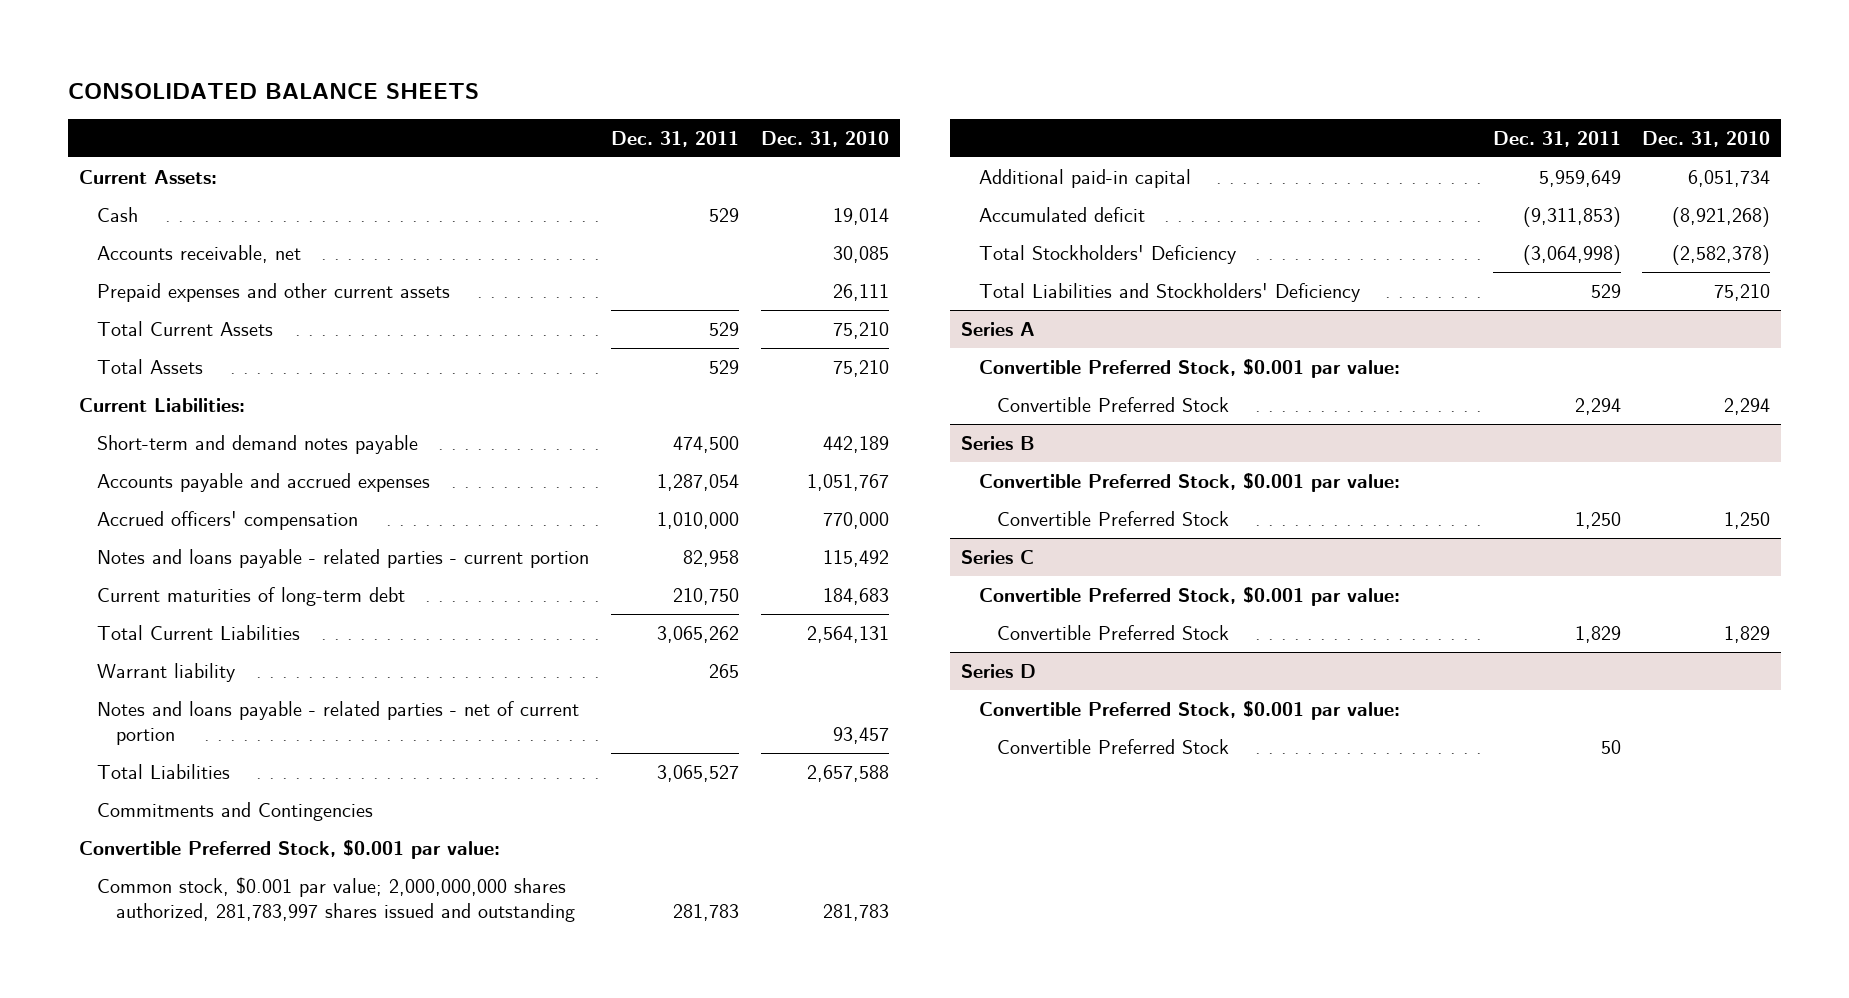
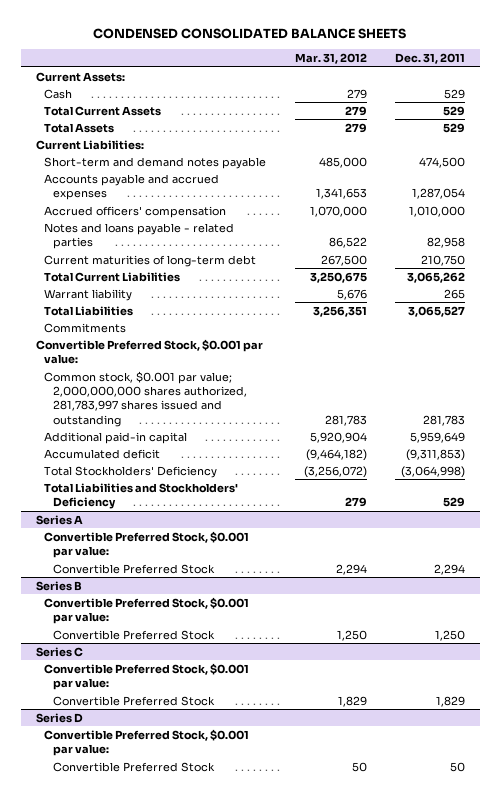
- CONSOLIDATED BALANCE SHEETS
+ CONDENSED CONSOLIDATED BALANCE SHEETS
- | Dec. 31, 2011 | Dec. 31, 2010
+ | Mar. 31, 2012 | Dec. 31, 2011
- Accounts receivable, net | | 30,085
- Prepaid expenses and other current assets | | 26,111
- Notes and loans payable - related parties - current portion | 82,958 | 115,492
+ Notes and loans payable - related parties | 86,522 | 82,958
- Notes and loans payable - related parties - net of current portion | | 93,457
- Commitments and Contingencies
+ Commitments

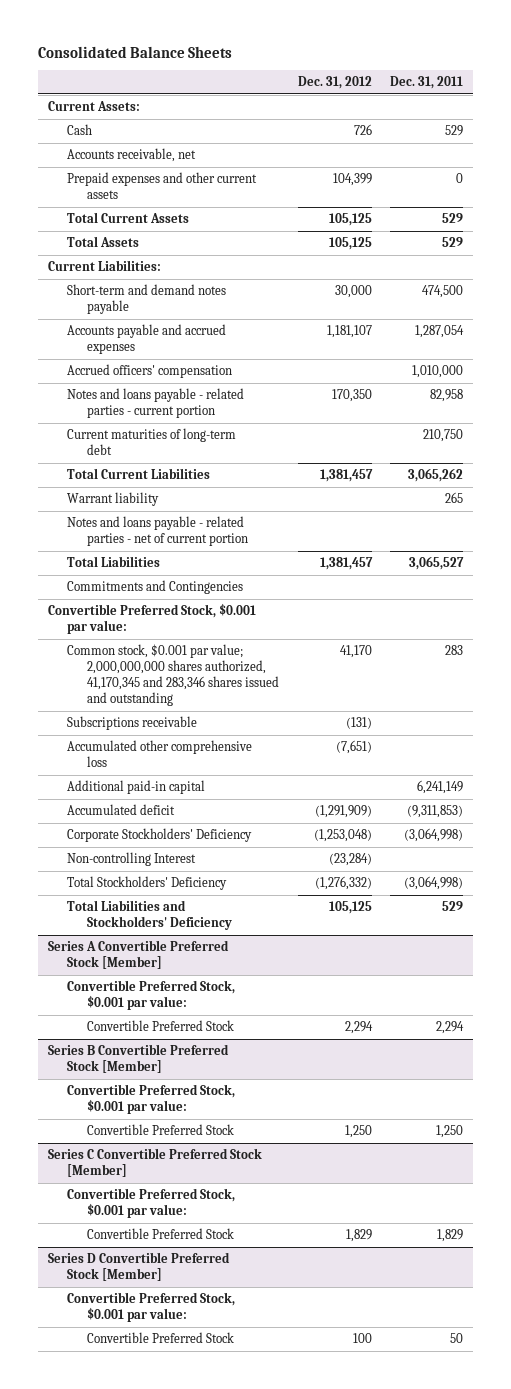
- CONDENSED CONSOLIDATED BALANCE SHEETS
+ Consolidated Balance Sheets
- | Mar. 31, 2012 | Dec. 31, 2011
+ | Dec. 31, 2012 | Dec. 31, 2011
+ Accounts receivable, net
+ Prepaid expenses and other current assets | 104,399 | 0
- Notes and loans payable - related parties | 86,522 | 82,958
+ Notes and loans payable - related parties - current portion | 170,350 | 82,958
+ Notes and loans payable - related parties - net of current portion
- Commitments
+ Commitments and Contingencies
- Common stock, $0.001 par value; 2,000,000,000 shares authorized, 281,783,997 shares issued and outstanding | 281,783 | 281,783
- Additional paid-in capital | 5,920,904 | 5,959,649
+ Common stock, $0.001 par value; 2,000,000,000 shares authorized, 41,170,345 and 283,346 shares issued and outstanding | 41,170 | 283
+ Subscriptions receivable | (131) |
+ Accumulated other comprehensive loss | (7,651) |
+ Additional paid-in capital | | 6,241,149
+ Corporate Stockholders' Deficiency | (1,253,048) | (3,064,998)
+ Non-controlling Interest | (23,284) |
- Series A
+ Series A Convertible Preferred Stock [Member]
- Series B
+ Series B Convertible Preferred Stock [Member]
- Series C
+ Series C Convertible Preferred Stock [Member]
- Series D
+ Series D Convertible Preferred Stock [Member]

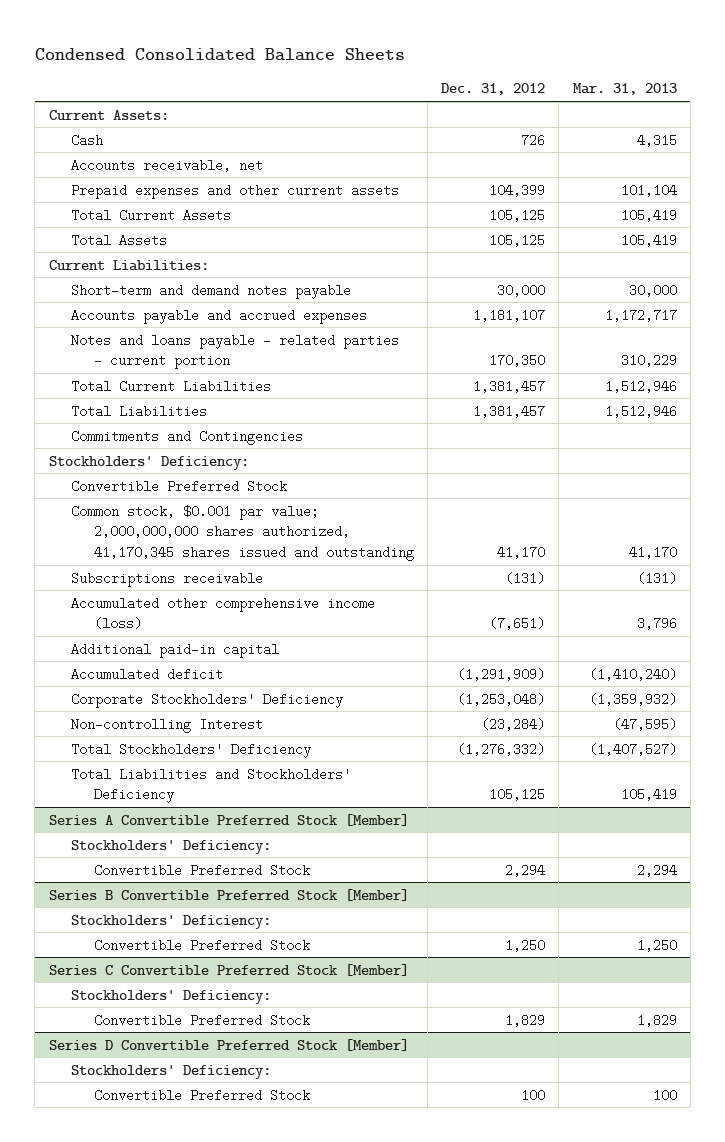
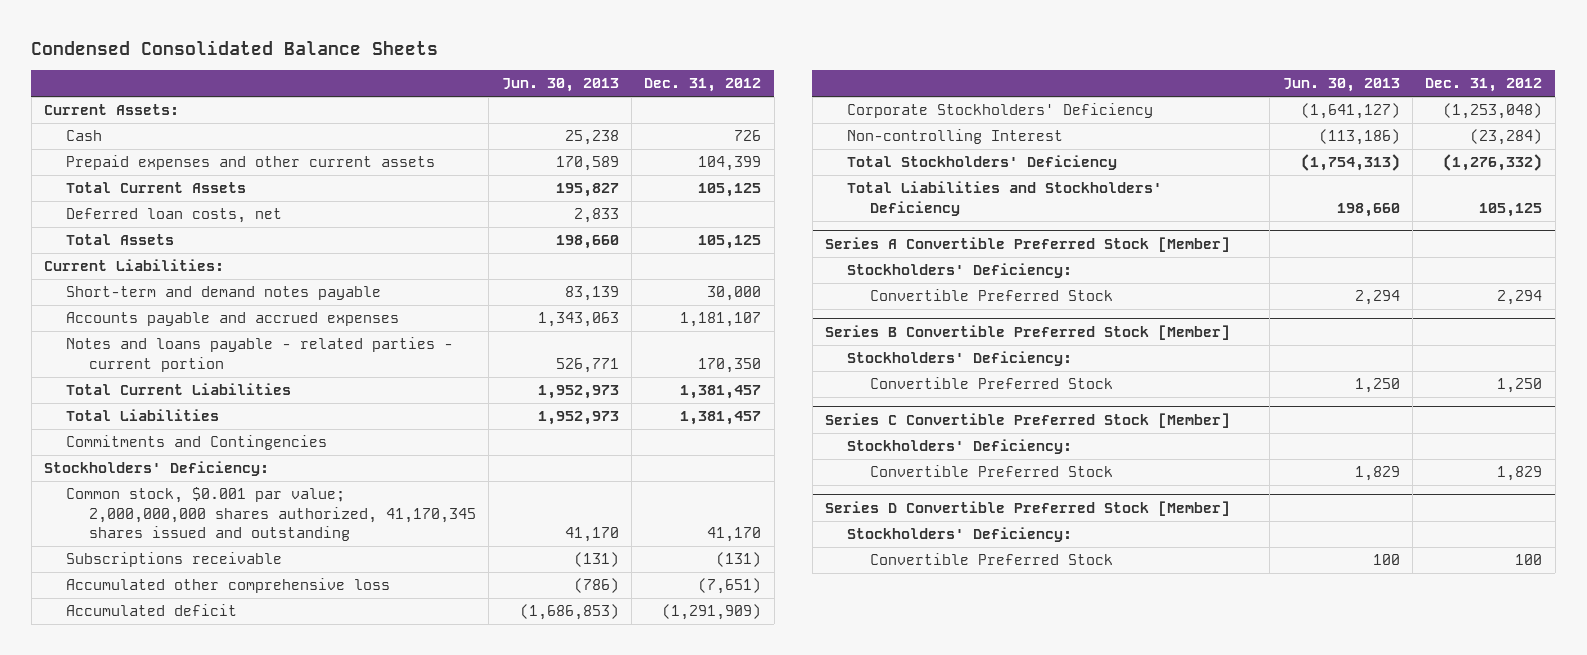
- | Dec. 31, 2012 | Mar. 31, 2013
+ | Jun. 30, 2013 | Dec. 31, 2012
- Accounts receivable, net
+ Deferred loan costs, net | 2,833 |
- Convertible Preferred Stock
- Accumulated other comprehensive income (loss) | (7,651) | 3,796
- Additional paid-in capital
+ Accumulated other comprehensive loss | (786) | (7,651)

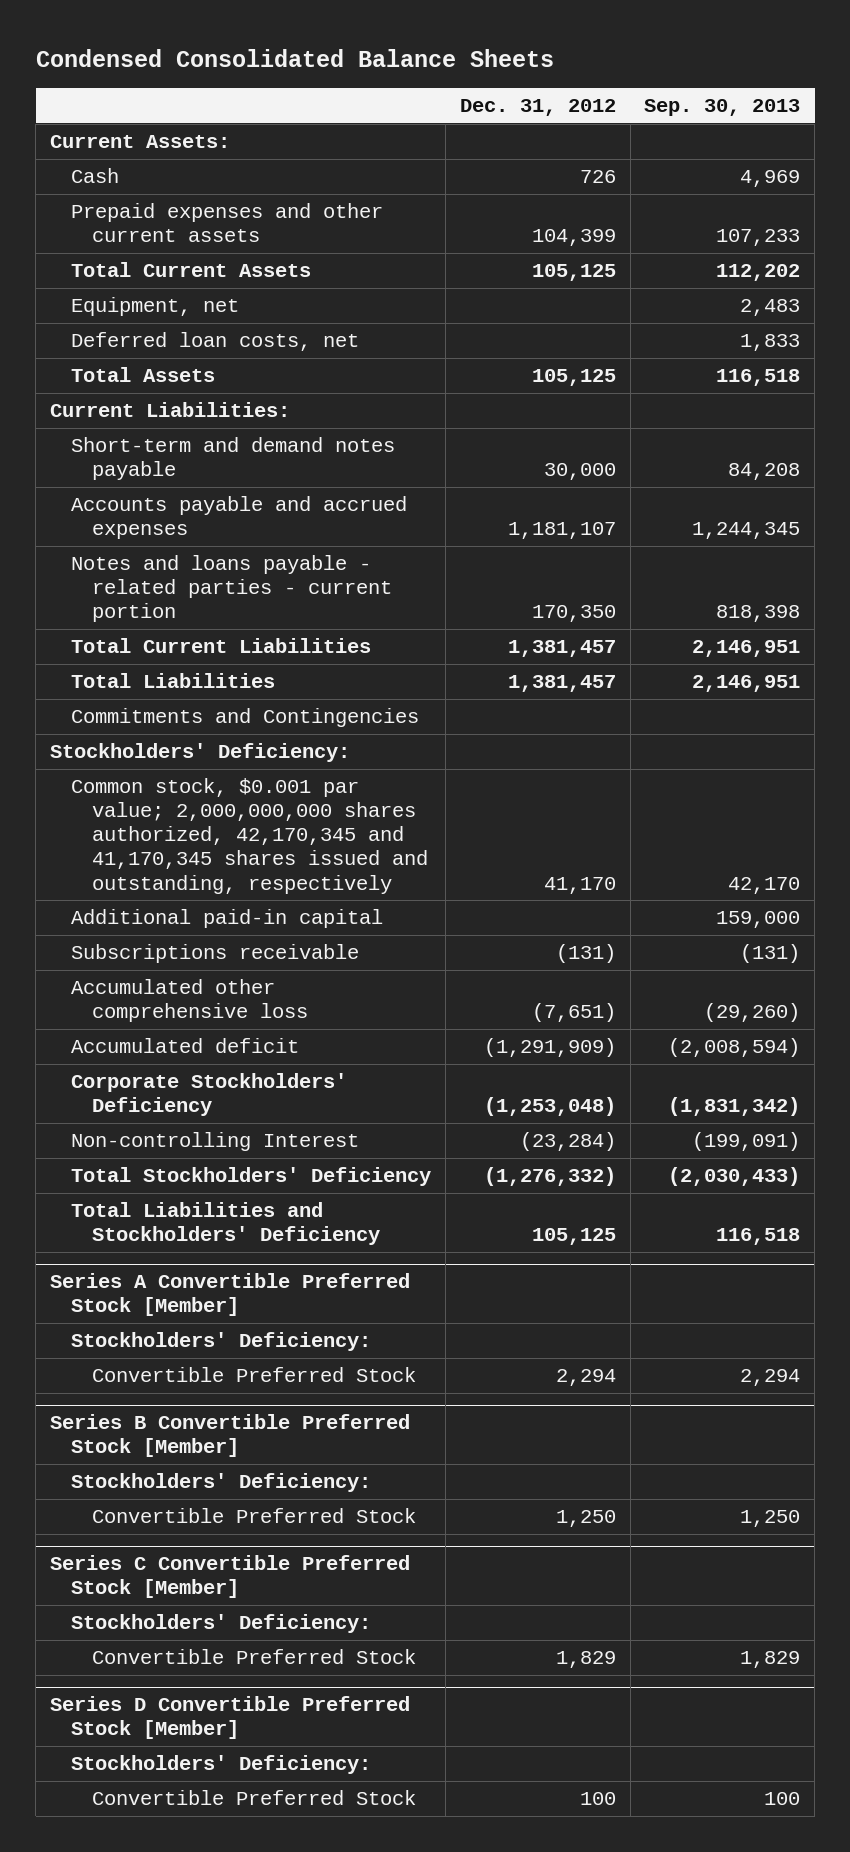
- | Jun. 30, 2013 | Dec. 31, 2012
+ | Dec. 31, 2012 | Sep. 30, 2013
+ Equipment, net | | 2,483
- Common stock, $0.001 par value; 2,000,000,000 shares authorized, 41,170,345 shares issued and outstanding | 41,170 | 41,170
+ Common stock, $0.001 par value; 2,000,000,000 shares authorized, 42,170,345 and 41,170,345 shares issued and outstanding, respectively | 41,170 | 42,170
+ Additional paid-in capital | | 159,000

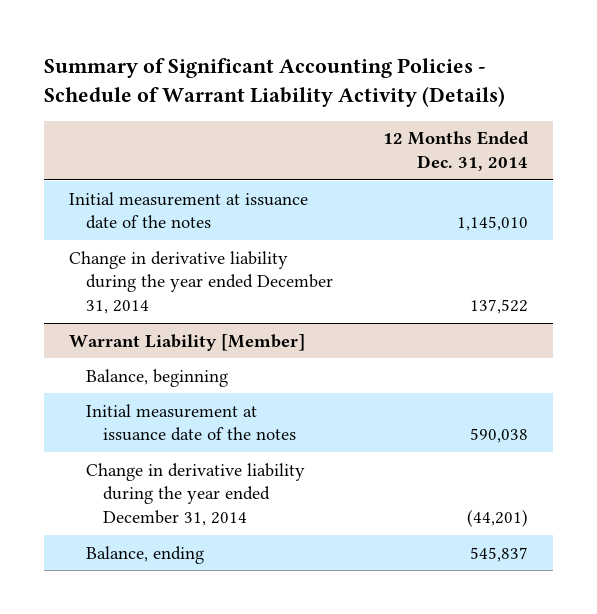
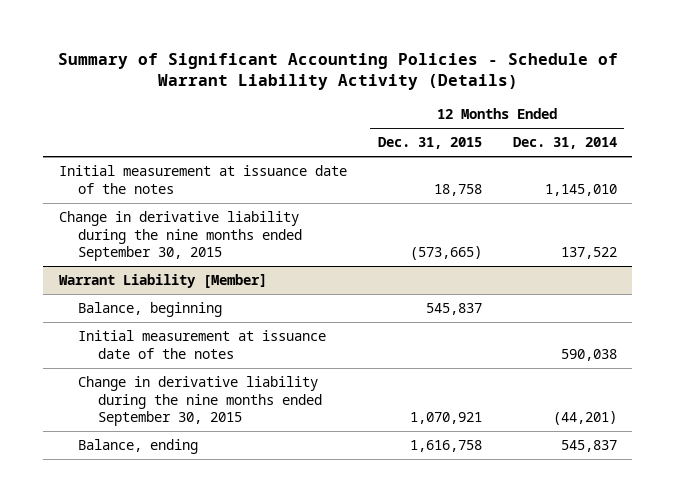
- | 12 Months Ended Dec. 31, 2014
+ | 12 Months Ended Dec. 31, 2015 | 12 Months Ended Dec. 31, 2014
- Change in derivative liability during the year ended December 31, 2014 | 137,522
+ Change in derivative liability during the nine months ended September 30, 2015 | (573,665) | 137,522
@ Warrant Liability [Member]
- Change in derivative liability during the year ended December 31, 2014 | (44,201)
+ Change in derivative liability during the nine months ended September 30, 2015 | 1,070,921 | (44,201)

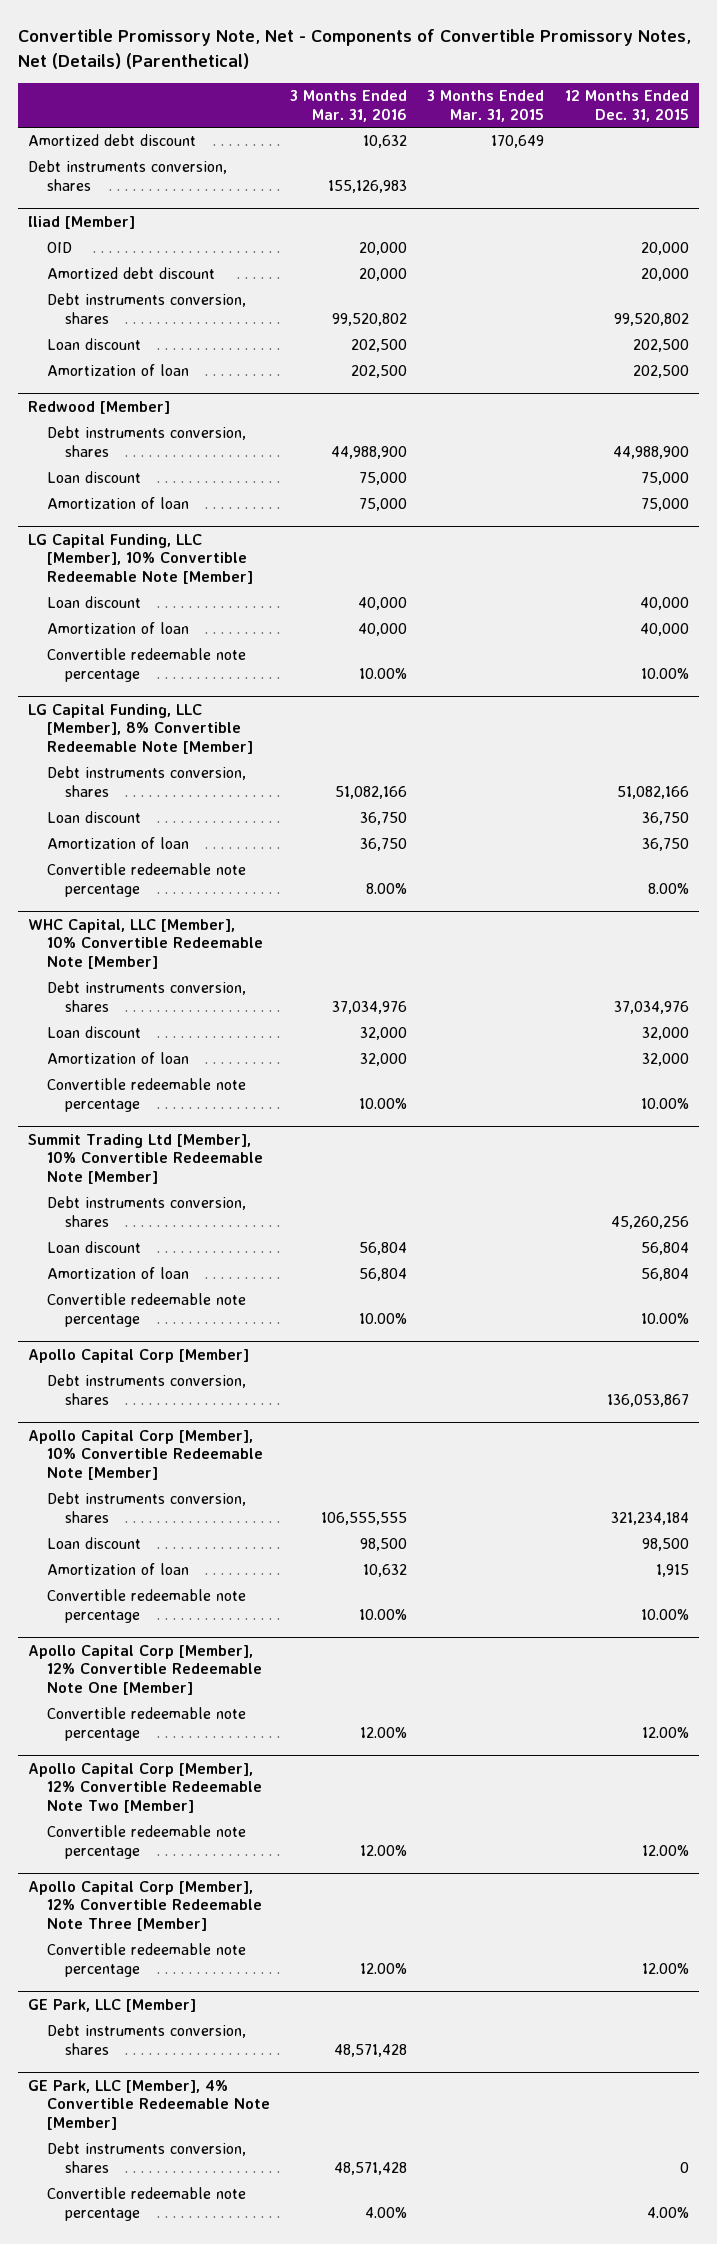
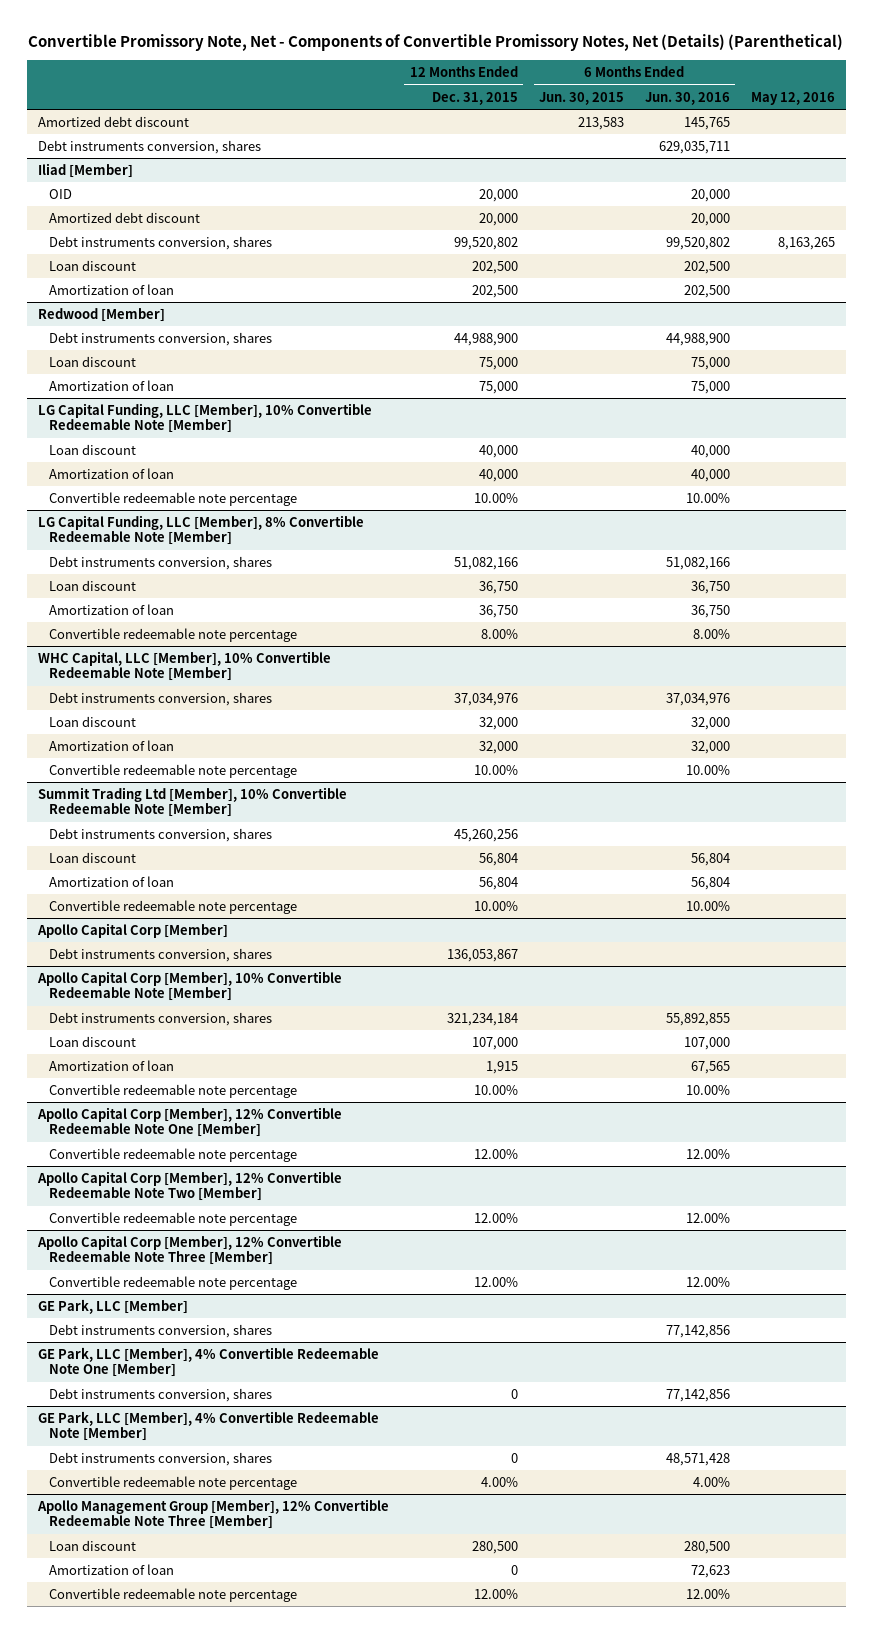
- | 3 Months Ended Mar. 31, 2016 | 3 Months Ended Mar. 31, 2015 | 12 Months Ended Dec. 31, 2015
+ | 12 Months Ended Dec. 31, 2015 | 6 Months Ended Jun. 30, 2015 | 6 Months Ended Jun. 30, 2016 | May 12, 2016
@ Apollo Capital Corp [Member], 10% Convertible Redeemable Note [Member]
- Loan discount | 98,500 | | 98,500
+ Loan discount | 107,000 | | 107,000 |
+ GE Park, LLC [Member], 4% Convertible Redeemable Note One [Member]
+ Debt instruments conversion, shares | 0 | | 77,142,856 |
+ Apollo Management Group [Member], 12% Convertible Redeemable Note Three [Member]
+ Loan discount | 280,500 | | 280,500 |
+ Amortization of loan | 0 | | 72,623 |
+ Convertible redeemable note percentage | 12.00% | | 12.00% |

